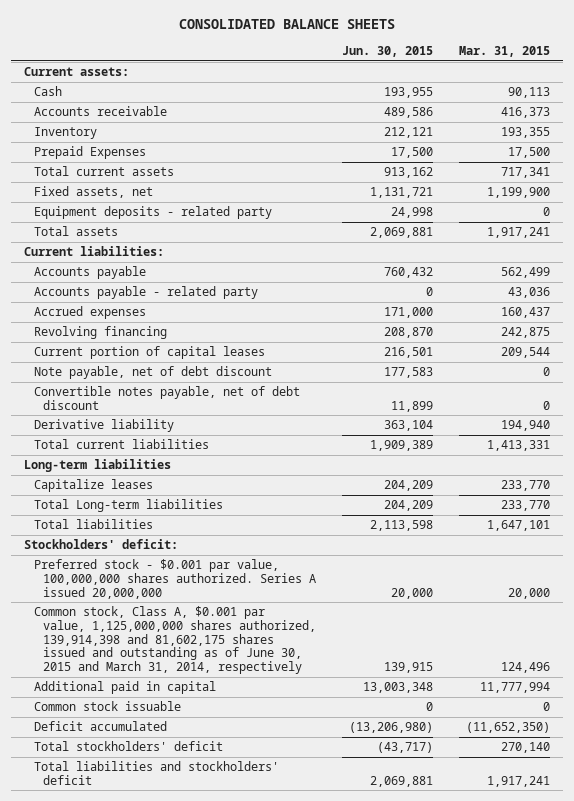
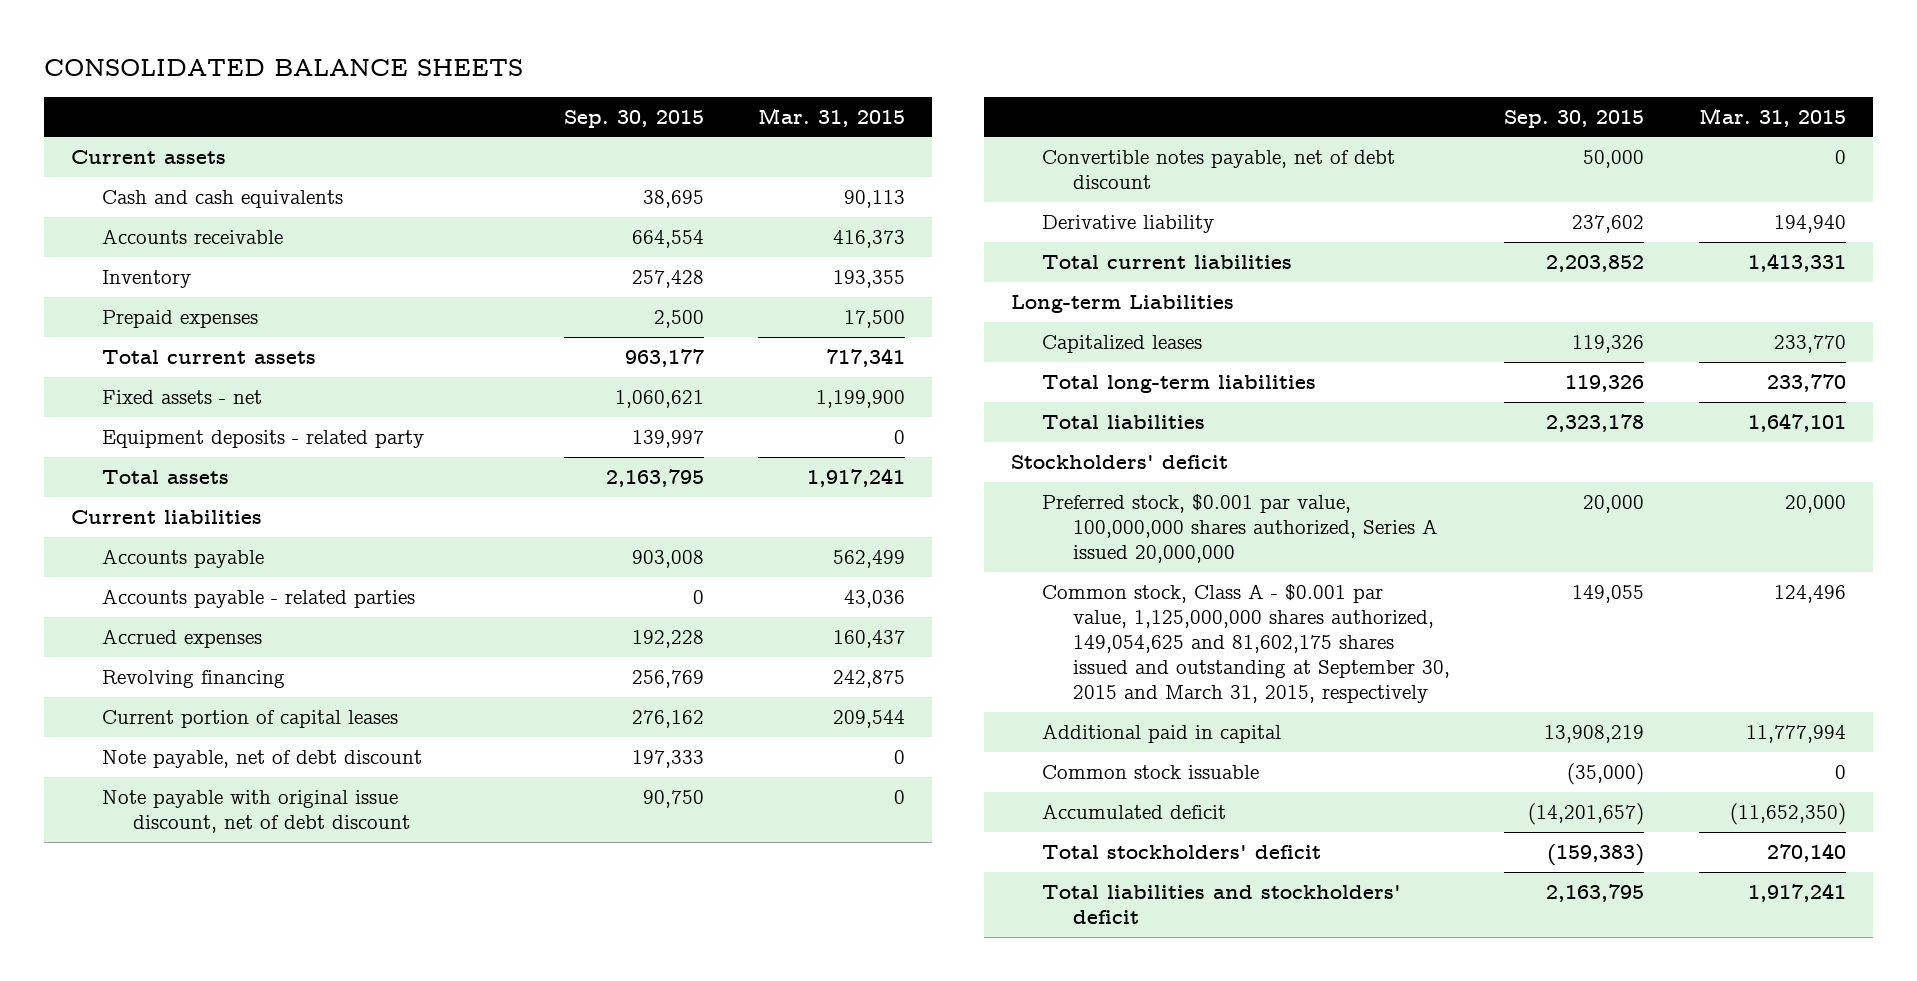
- | Jun. 30, 2015 | Mar. 31, 2015
+ | Sep. 30, 2015 | Mar. 31, 2015
- Current assets:
- Cash | 193,955 | 90,113
+ Current assets
+ Cash and cash equivalents | 38,695 | 90,113
- Prepaid Expenses | 17,500 | 17,500
+ Prepaid expenses | 2,500 | 17,500
- Fixed assets, net | 1,131,721 | 1,199,900
+ Fixed assets - net | 1,060,621 | 1,199,900
- Current liabilities:
+ Current liabilities
- Accounts payable - related party | 0 | 43,036
+ Accounts payable - related parties | 0 | 43,036
+ Note payable with original issue discount, net of debt discount | 90,750 | 0
- Long-term liabilities
- Capitalize leases | 204,209 | 233,770
- Total Long-term liabilities | 204,209 | 233,770
+ Long-term Liabilities
+ Capitalized leases | 119,326 | 233,770
+ Total long-term liabilities | 119,326 | 233,770
- Stockholders' deficit:
- Preferred stock - $0.001 par value, 100,000,000 shares authorized. Series A issued 20,000,000 | 20,000 | 20,000
- Common stock, Class A, $0.001 par value, 1,125,000,000 shares authorized, 139,914,398 and 81,602,175 shares issued and outstanding as of June 30, 2015 and March 31, 2014, respectively | 139,915 | 124,496
+ Stockholders' deficit
+ Preferred stock, $0.001 par value, 100,000,000 shares authorized, Series A issued 20,000,000 | 20,000 | 20,000
+ Common stock, Class A - $0.001 par value, 1,125,000,000 shares authorized, 149,054,625 and 81,602,175 shares issued and outstanding at September 30, 2015 and March 31, 2015, respectively | 149,055 | 124,496
- Deficit accumulated | (13,206,980) | (11,652,350)
+ Accumulated deficit | (14,201,657) | (11,652,350)

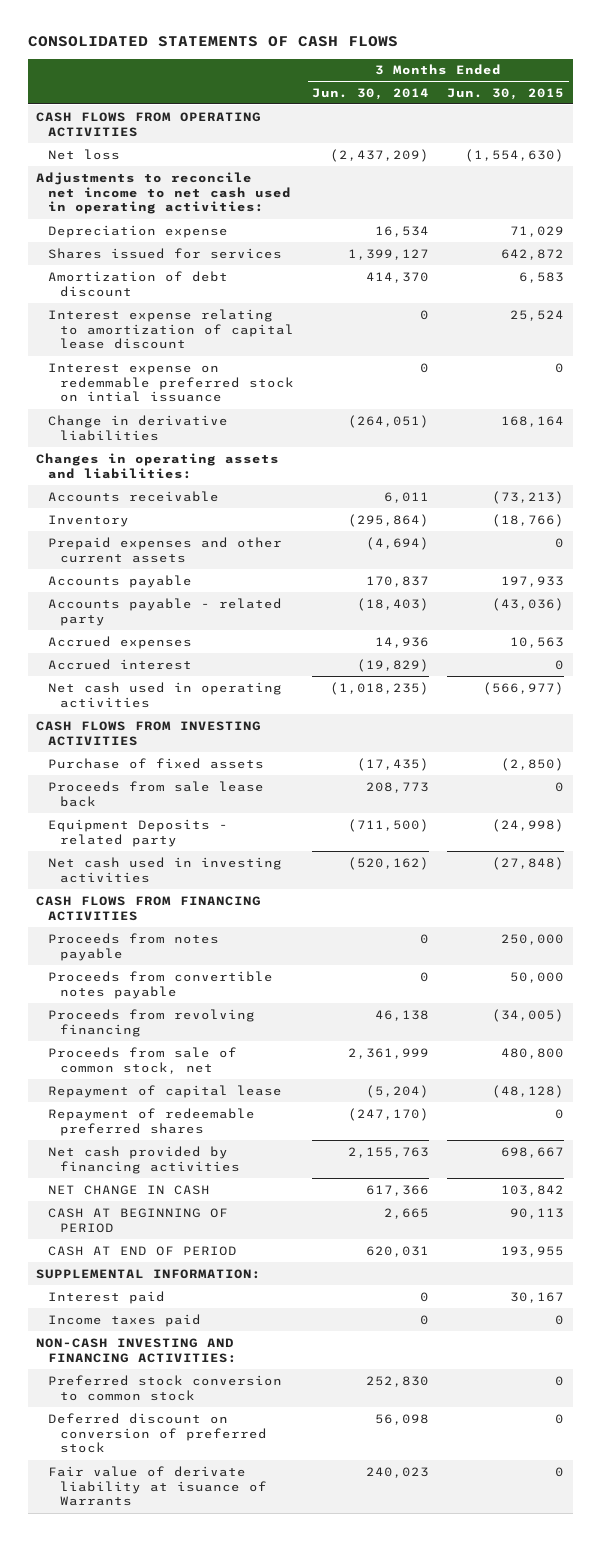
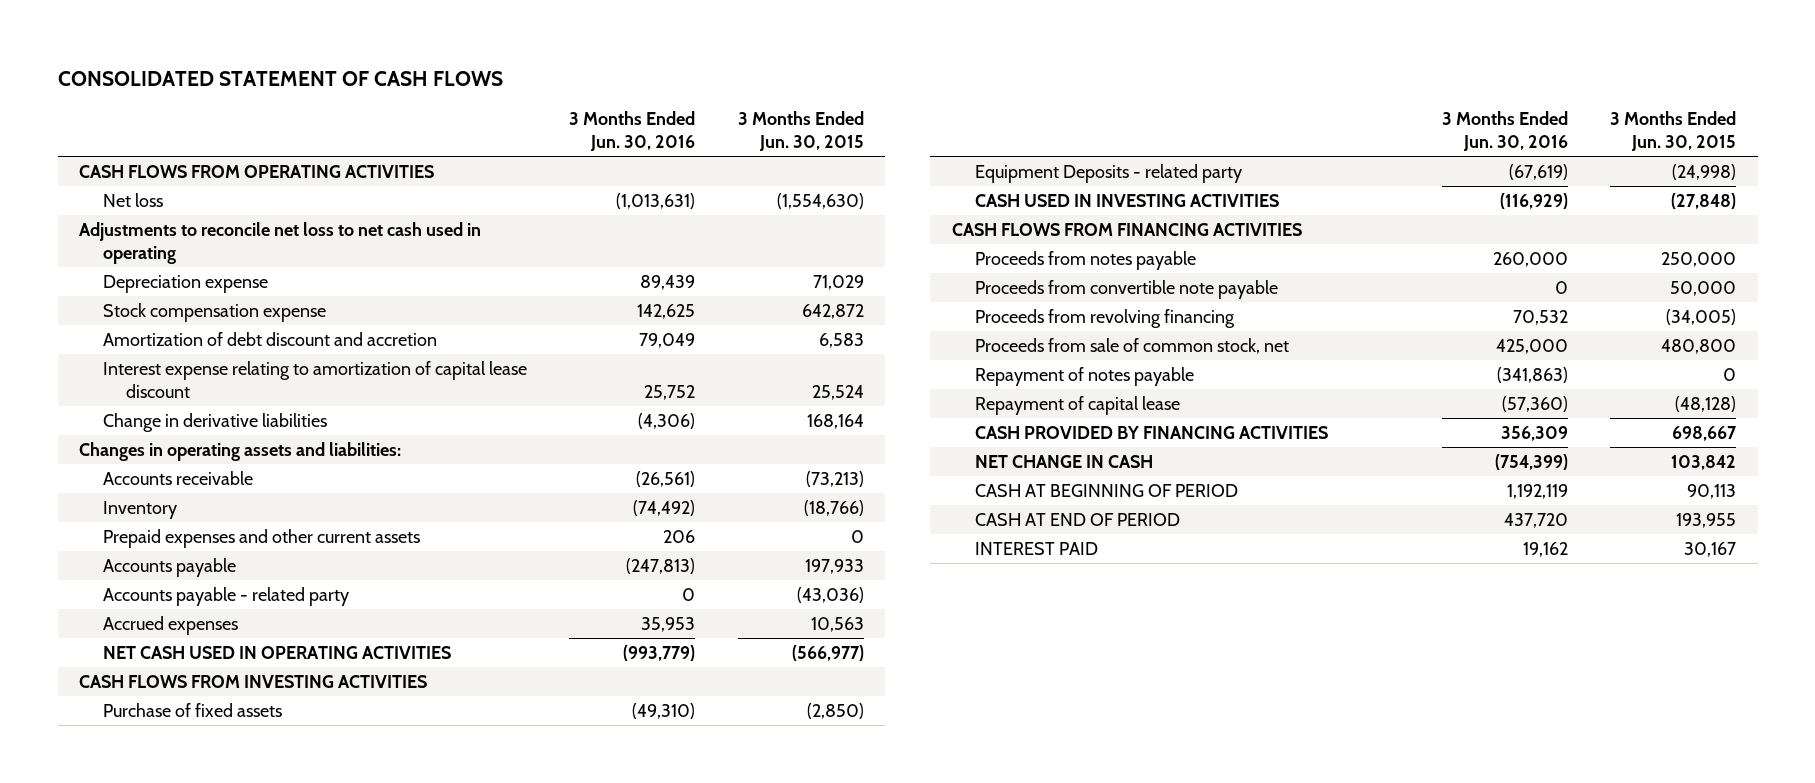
- CONSOLIDATED STATEMENTS OF CASH FLOWS
+ CONSOLIDATED STATEMENT OF CASH FLOWS
- | 3 Months Ended Jun. 30, 2014 | 3 Months Ended Jun. 30, 2015
+ | 3 Months Ended Jun. 30, 2016 | 3 Months Ended Jun. 30, 2015
- Adjustments to reconcile net income to net cash used in operating activities:
+ Adjustments to reconcile net loss to net cash used in operating
- Shares issued for services | 1,399,127 | 642,872
- Amortization of debt discount | 414,370 | 6,583
+ Stock compensation expense | 142,625 | 642,872
+ Amortization of debt discount and accretion | 79,049 | 6,583
- Interest expense on redemmable preferred stock on intial issuance | 0 | 0
- Accrued interest | (19,829) | 0
- Net cash used in operating activities | (1,018,235) | (566,977)
+ NET CASH USED IN OPERATING ACTIVITIES | (993,779) | (566,977)
- Proceeds from sale lease back | 208,773 | 0
- Net cash used in investing activities | (520,162) | (27,848)
+ CASH USED IN INVESTING ACTIVITIES | (116,929) | (27,848)
- Proceeds from convertible notes payable | 0 | 50,000
+ Proceeds from convertible note payable | 0 | 50,000
+ Repayment of notes payable | (341,863) | 0
- Repayment of redeemable preferred shares | (247,170) | 0
- Net cash provided by financing activities | 2,155,763 | 698,667
+ CASH PROVIDED BY FINANCING ACTIVITIES | 356,309 | 698,667
- SUPPLEMENTAL INFORMATION:
- Interest paid | 0 | 30,167
- Income taxes paid | 0 | 0
- NON-CASH INVESTING AND FINANCING ACTIVITIES:
- Preferred stock conversion to common stock | 252,830 | 0
- Deferred discount on conversion of preferred stock | 56,098 | 0
- Fair value of derivate liability at isuance of Warrants | 240,023 | 0
+ INTEREST PAID | 19,162 | 30,167

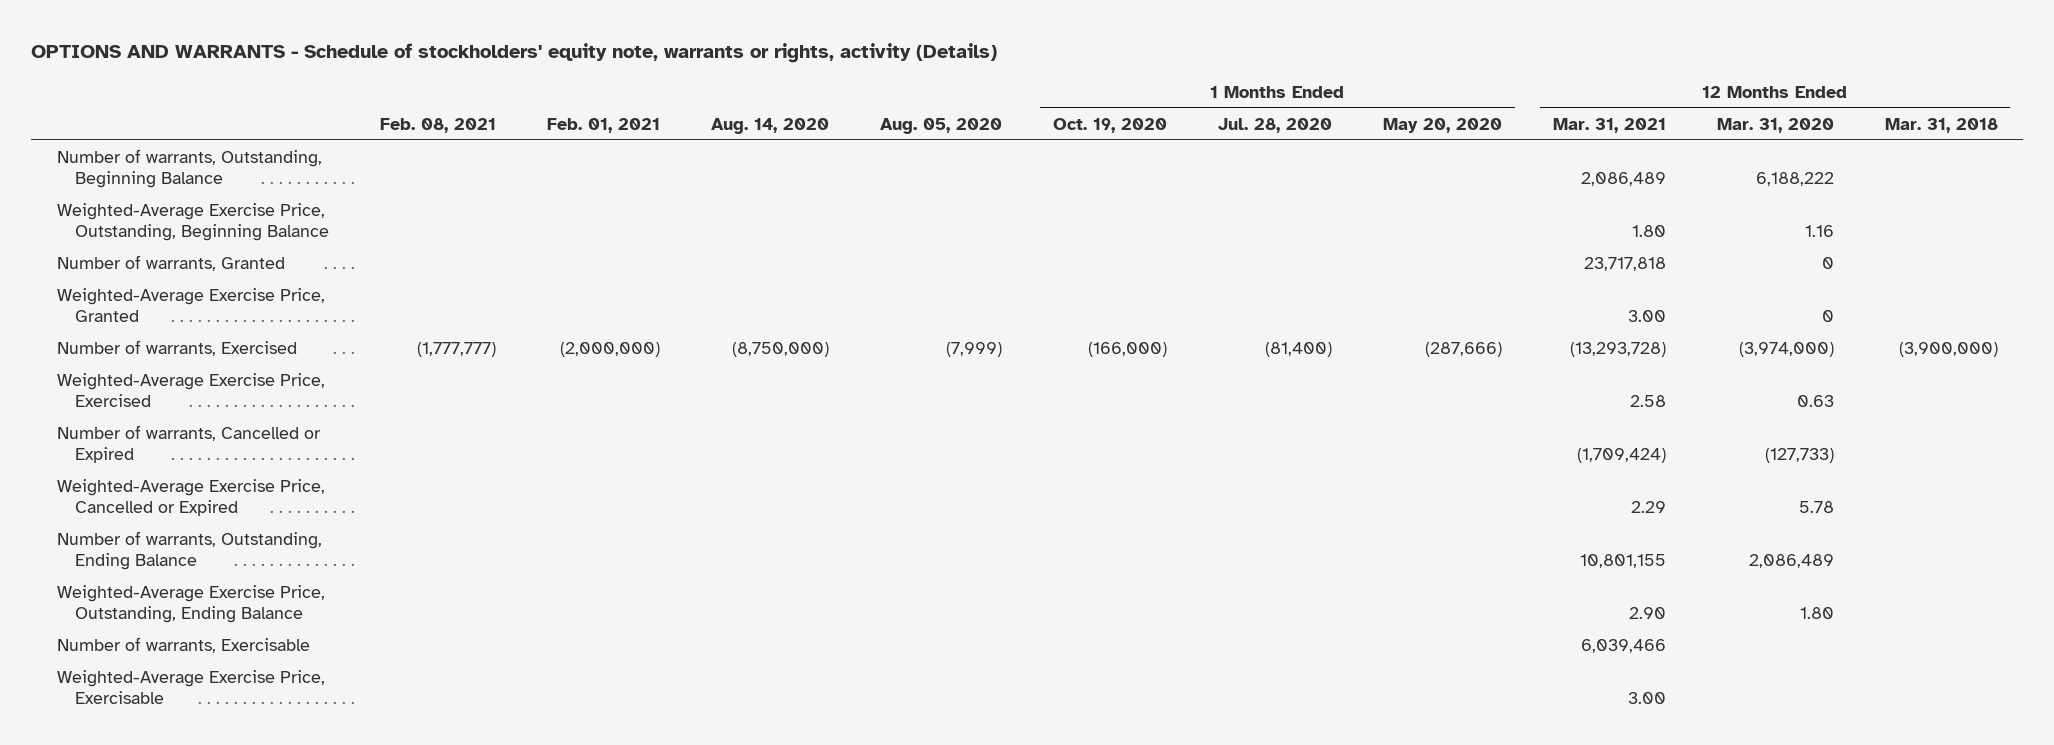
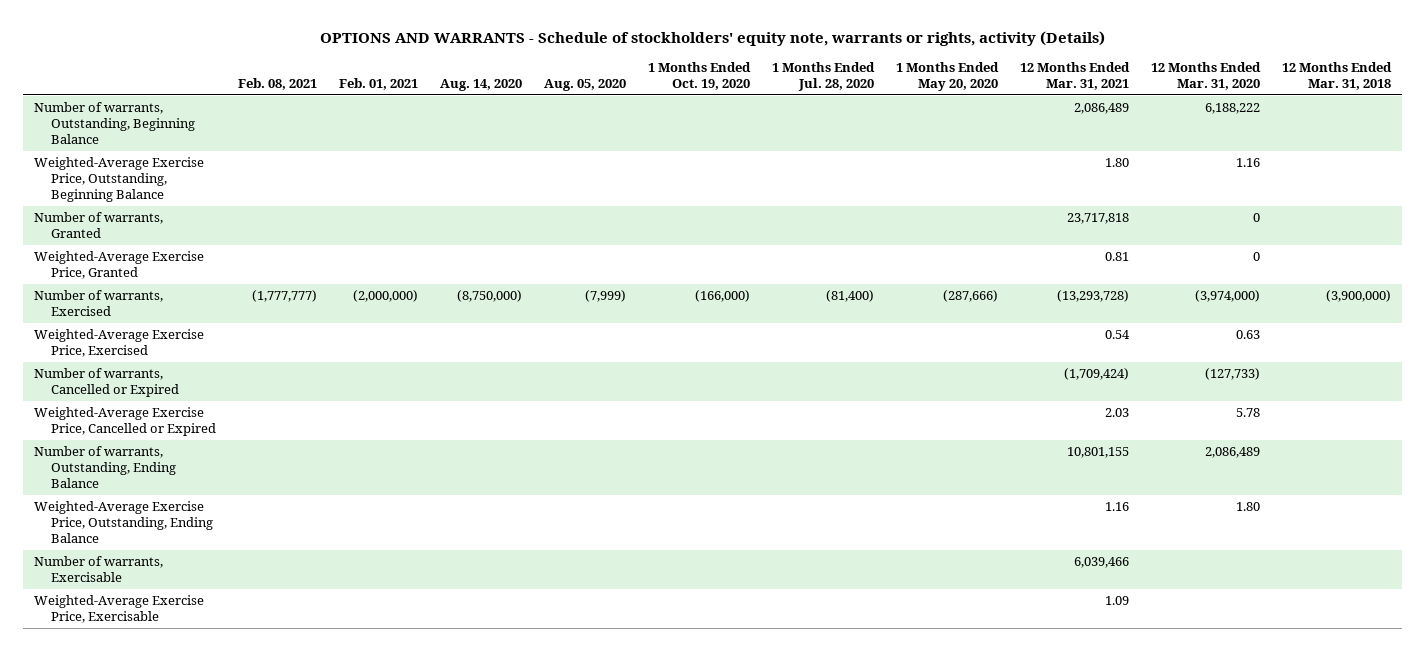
- Weighted-Average Exercise Price, Granted | | | | | | | | 3.00 | 0 |
+ Weighted-Average Exercise Price, Granted | | | | | | | | 0.81 | 0 |
- Weighted-Average Exercise Price, Exercised | | | | | | | | 2.58 | 0.63 |
+ Weighted-Average Exercise Price, Exercised | | | | | | | | 0.54 | 0.63 |
- Weighted-Average Exercise Price, Cancelled or Expired | | | | | | | | 2.29 | 5.78 |
+ Weighted-Average Exercise Price, Cancelled or Expired | | | | | | | | 2.03 | 5.78 |
- Weighted-Average Exercise Price, Outstanding, Ending Balance | | | | | | | | 2.90 | 1.80 |
+ Weighted-Average Exercise Price, Outstanding, Ending Balance | | | | | | | | 1.16 | 1.80 |
- Weighted-Average Exercise Price, Exercisable | | | | | | | | 3.00 | |
+ Weighted-Average Exercise Price, Exercisable | | | | | | | | 1.09 | |

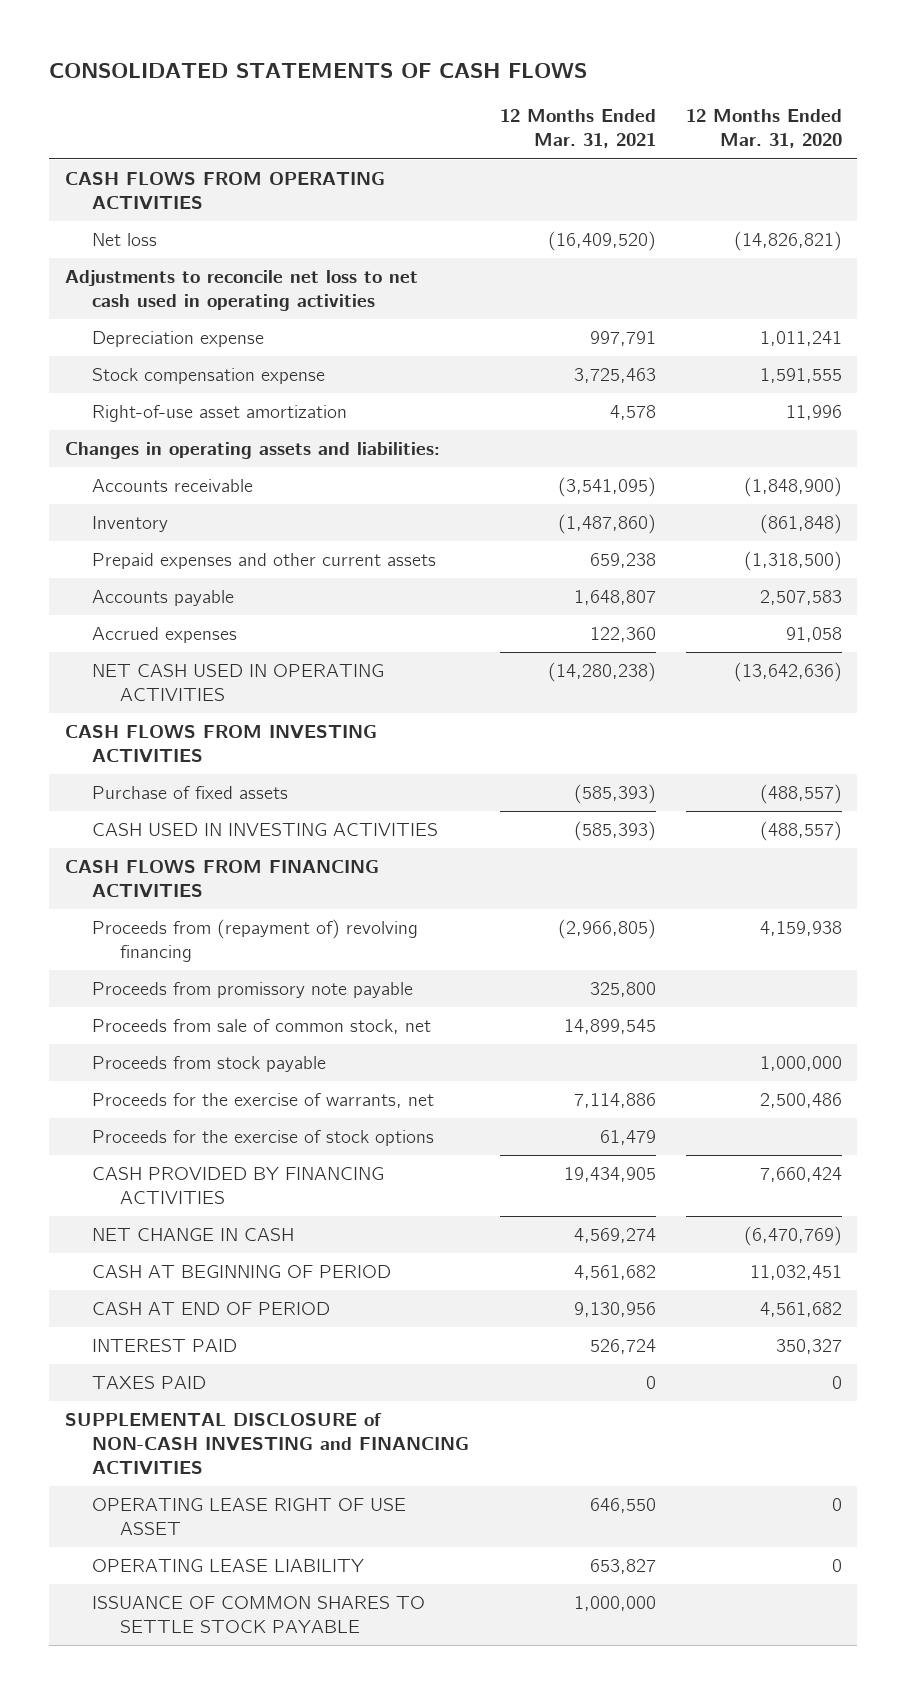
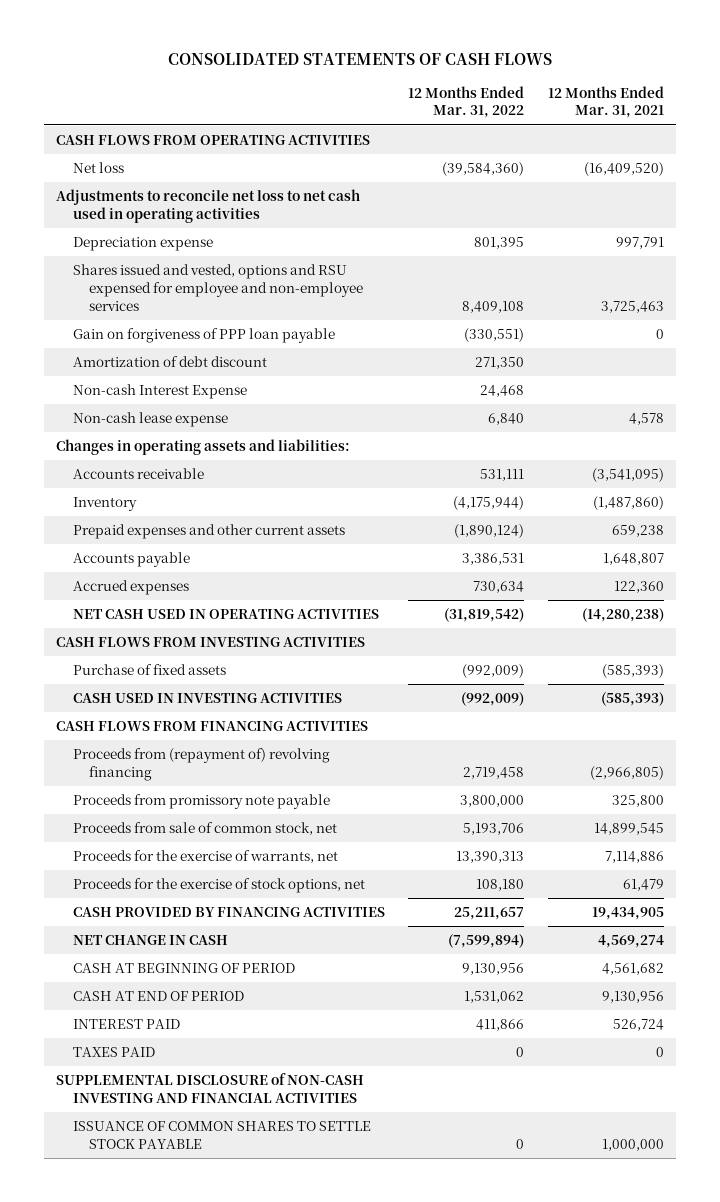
- | 12 Months Ended Mar. 31, 2021 | 12 Months Ended Mar. 31, 2020
+ | 12 Months Ended Mar. 31, 2022 | 12 Months Ended Mar. 31, 2021
- Stock compensation expense | 3,725,463 | 1,591,555
- Right-of-use asset amortization | 4,578 | 11,996
+ Shares issued and vested, options and RSU expensed for employee and non-employee services | 8,409,108 | 3,725,463
+ Gain on forgiveness of PPP loan payable | (330,551) | 0
+ Amortization of debt discount | 271,350 |
+ Non-cash Interest Expense | 24,468 |
+ Non-cash lease expense | 6,840 | 4,578
- Proceeds from stock payable | | 1,000,000
- Proceeds for the exercise of stock options | 61,479 |
+ Proceeds for the exercise of stock options, net | 108,180 | 61,479
- SUPPLEMENTAL DISCLOSURE of NON-CASH INVESTING and FINANCING ACTIVITIES
- OPERATING LEASE RIGHT OF USE ASSET | 646,550 | 0
- OPERATING LEASE LIABILITY | 653,827 | 0
+ SUPPLEMENTAL DISCLOSURE of NON-CASH INVESTING AND FINANCIAL ACTIVITIES

